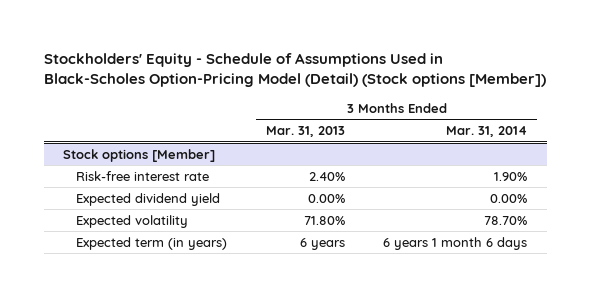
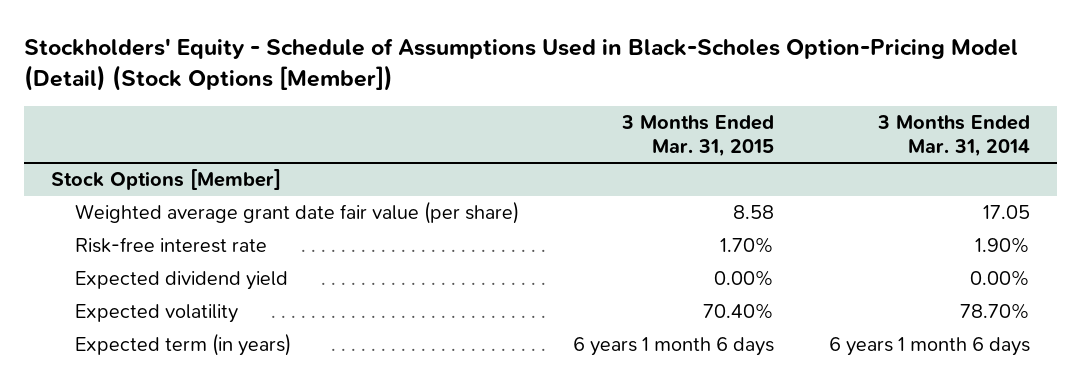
- Stockholders' Equity - Schedule of Assumptions Used in Black-Scholes Option-Pricing Model (Detail) (Stock options [Member])
+ Stockholders' Equity - Schedule of Assumptions Used in Black-Scholes Option-Pricing Model (Detail) (Stock Options [Member])
- | 3 Months Ended Mar. 31, 2013 | 3 Months Ended Mar. 31, 2014
+ | 3 Months Ended Mar. 31, 2015 | 3 Months Ended Mar. 31, 2014
- Stock options [Member]
+ Stock Options [Member]
+ Weighted average grant date fair value (per share) | 8.58 | 17.05

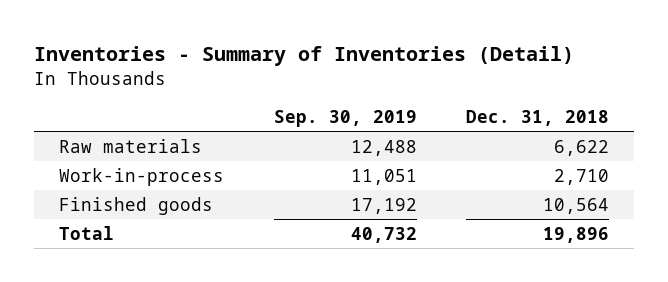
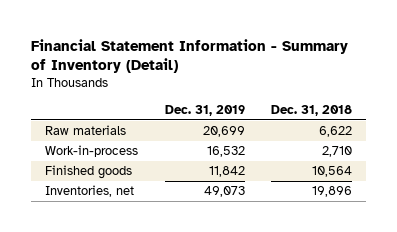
- Inventories - Summary of Inventories (Detail)
+ Financial Statement Information - Summary of Inventory (Detail)
- | Sep. 30, 2019 | Dec. 31, 2018
+ | Dec. 31, 2019 | Dec. 31, 2018
- Total | 40,732 | 19,896
+ Inventories, net | 49,073 | 19,896

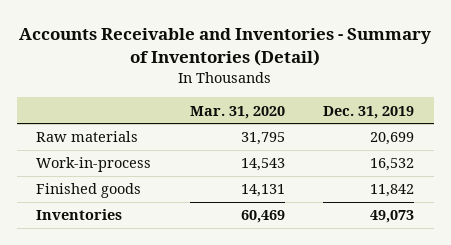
- Financial Statement Information - Summary of Inventory (Detail)
+ Accounts Receivable and Inventories - Summary of Inventories (Detail)
- | Dec. 31, 2019 | Dec. 31, 2018
+ | Mar. 31, 2020 | Dec. 31, 2019
- Inventories, net | 49,073 | 19,896
+ Inventories | 60,469 | 49,073

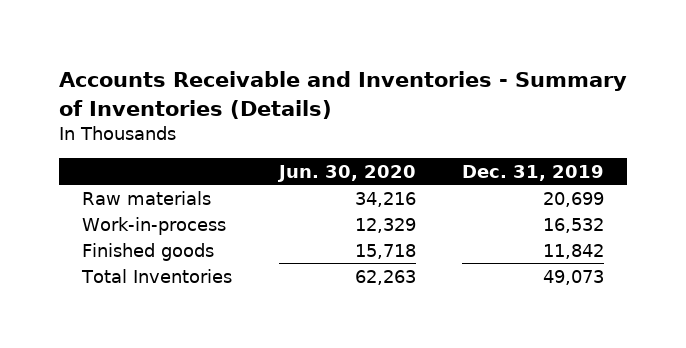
- Accounts Receivable and Inventories - Summary of Inventories (Detail)
+ Accounts Receivable and Inventories - Summary of Inventories (Details)
- | Mar. 31, 2020 | Dec. 31, 2019
+ | Jun. 30, 2020 | Dec. 31, 2019
- Inventories | 60,469 | 49,073
+ Total Inventories | 62,263 | 49,073

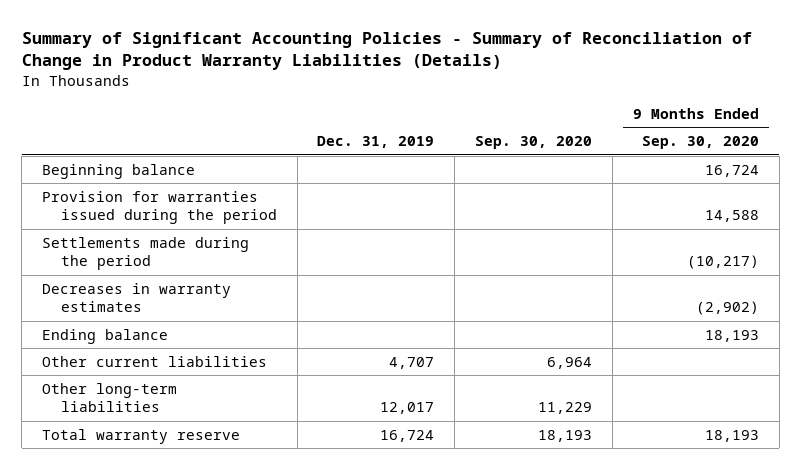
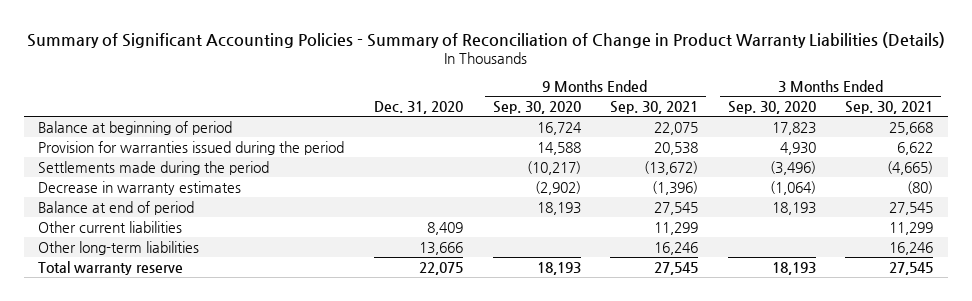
- | Dec. 31, 2019 | Sep. 30, 2020 | 9 Months Ended Sep. 30, 2020
+ | Dec. 31, 2020 | 9 Months Ended Sep. 30, 2020 | 9 Months Ended Sep. 30, 2021 | 3 Months Ended Sep. 30, 2020 | 3 Months Ended Sep. 30, 2021
- Beginning balance | | | 16,724
+ Balance at beginning of period | | 16,724 | 22,075 | 17,823 | 25,668
- Decreases in warranty estimates | | | (2,902)
- Ending balance | | | 18,193
+ Decrease in warranty estimates | | (2,902) | (1,396) | (1,064) | (80)
+ Balance at end of period | | 18,193 | 27,545 | 18,193 | 27,545

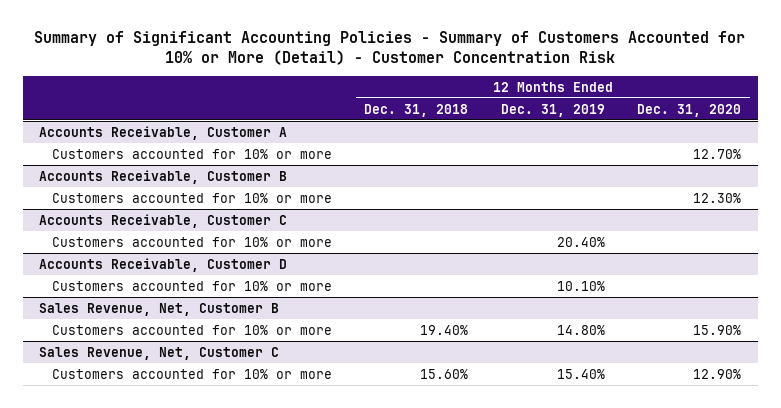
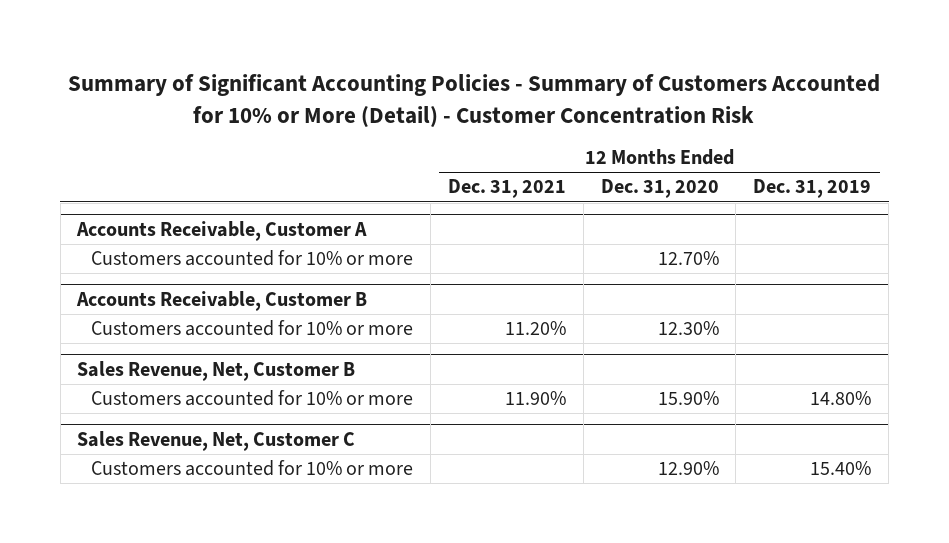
- | 12 Months Ended Dec. 31, 2018 | 12 Months Ended Dec. 31, 2019 | 12 Months Ended Dec. 31, 2020
+ | 12 Months Ended Dec. 31, 2021 | 12 Months Ended Dec. 31, 2020 | 12 Months Ended Dec. 31, 2019
- Accounts Receivable, Customer C
- Customers accounted for 10% or more | | 20.40% |
- Accounts Receivable, Customer D
- Customers accounted for 10% or more | | 10.10% |

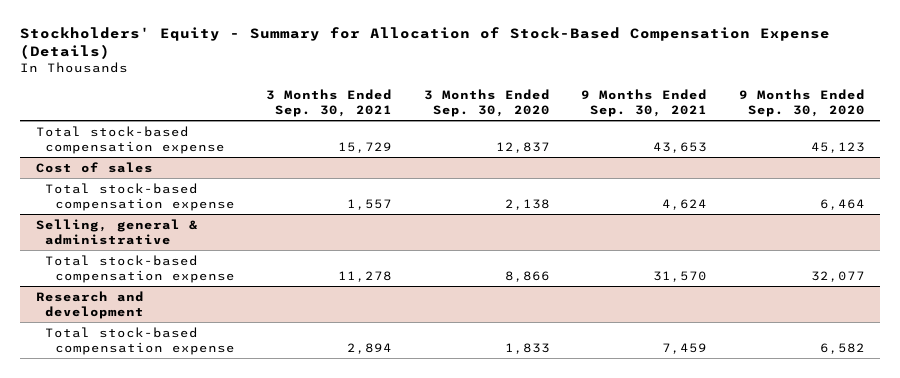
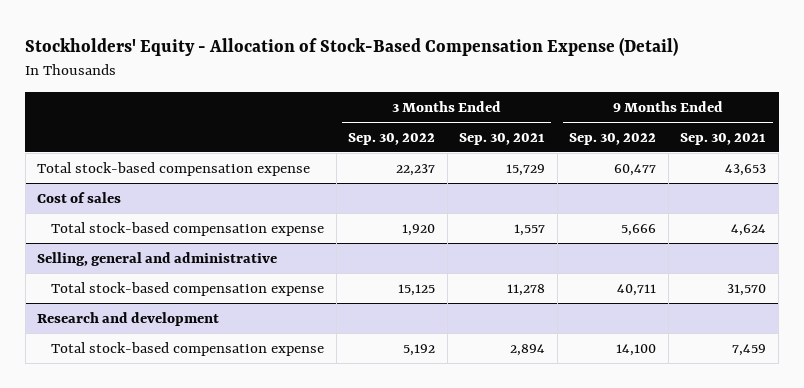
- Stockholders' Equity - Summary for Allocation of Stock-Based Compensation Expense (Details)
+ Stockholders' Equity - Allocation of Stock-Based Compensation Expense (Detail)
- | 3 Months Ended Sep. 30, 2021 | 3 Months Ended Sep. 30, 2020 | 9 Months Ended Sep. 30, 2021 | 9 Months Ended Sep. 30, 2020
+ | 3 Months Ended Sep. 30, 2022 | 3 Months Ended Sep. 30, 2021 | 9 Months Ended Sep. 30, 2022 | 9 Months Ended Sep. 30, 2021
- Selling, general & administrative
+ Selling, general and administrative

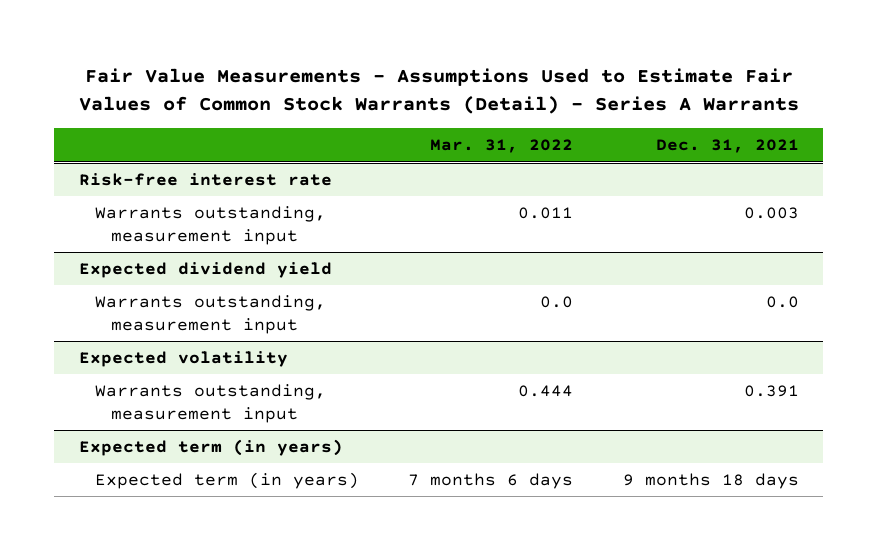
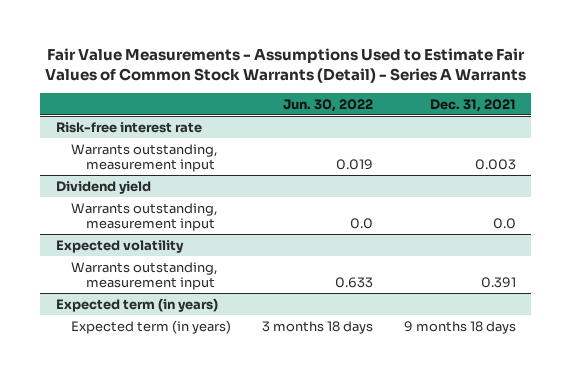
- | Mar. 31, 2022 | Dec. 31, 2021
+ | Jun. 30, 2022 | Dec. 31, 2021
- Expected dividend yield
+ Dividend yield

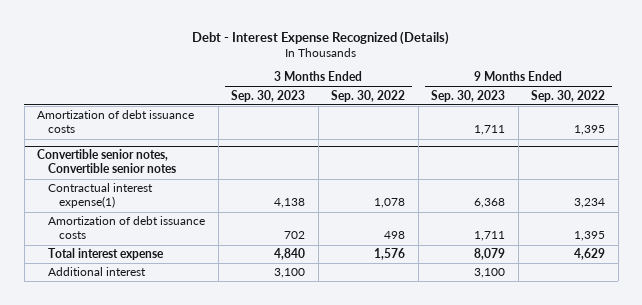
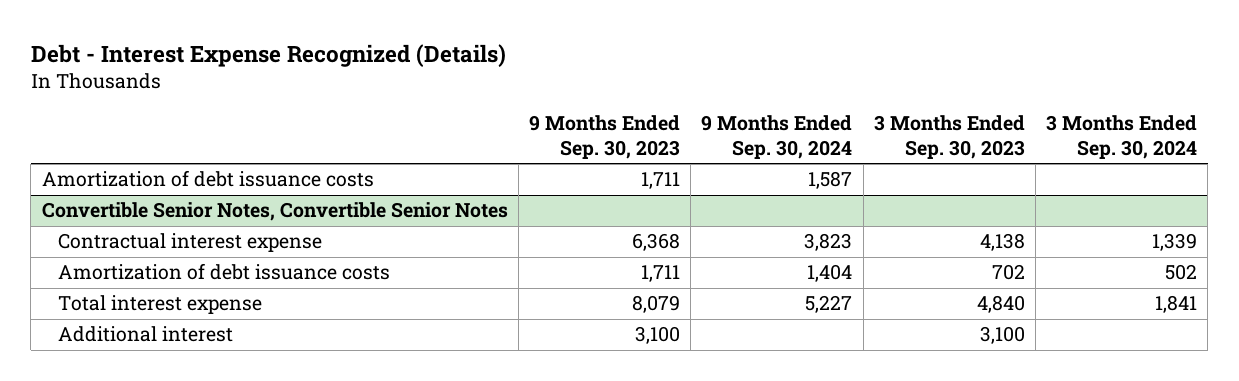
- | 3 Months Ended Sep. 30, 2023 | 3 Months Ended Sep. 30, 2022 | 9 Months Ended Sep. 30, 2023 | 9 Months Ended Sep. 30, 2022
+ | 9 Months Ended Sep. 30, 2023 | 9 Months Ended Sep. 30, 2024 | 3 Months Ended Sep. 30, 2023 | 3 Months Ended Sep. 30, 2024
- Convertible senior notes, Convertible senior notes
- Contractual interest expense(1) | 4,138 | 1,078 | 6,368 | 3,234
+ Convertible Senior Notes, Convertible Senior Notes
+ Contractual interest expense | 6,368 | 3,823 | 4,138 | 1,339

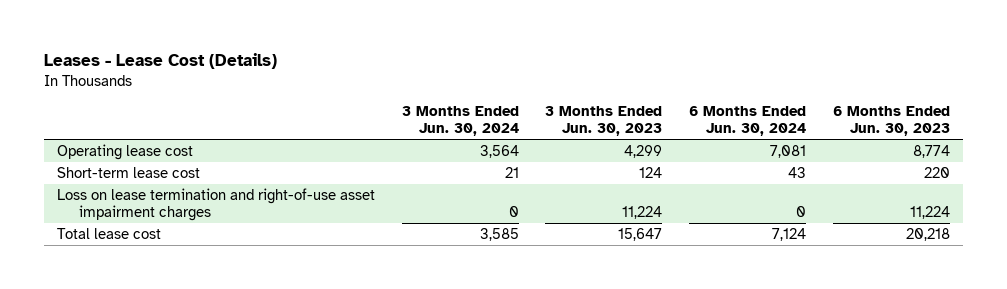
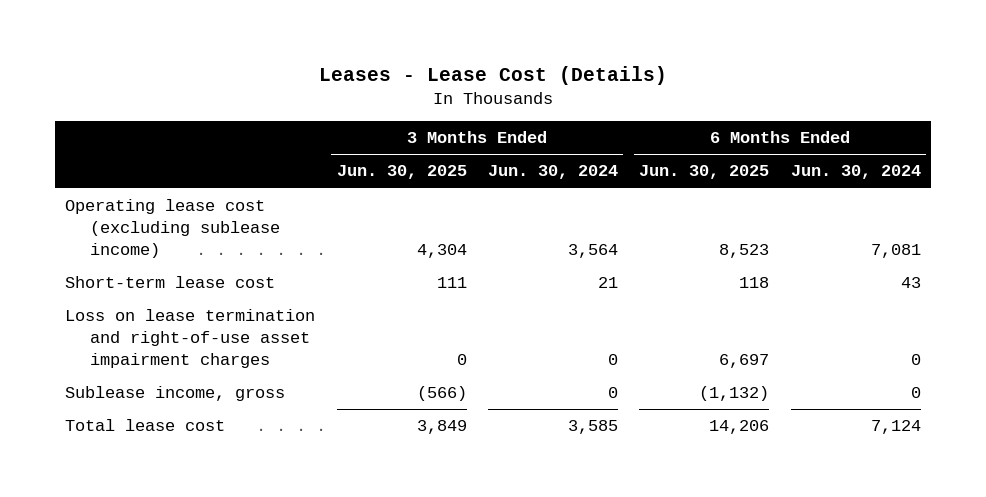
- | 3 Months Ended Jun. 30, 2024 | 3 Months Ended Jun. 30, 2023 | 6 Months Ended Jun. 30, 2024 | 6 Months Ended Jun. 30, 2023
+ | 3 Months Ended Jun. 30, 2025 | 3 Months Ended Jun. 30, 2024 | 6 Months Ended Jun. 30, 2025 | 6 Months Ended Jun. 30, 2024
- Operating lease cost | 3,564 | 4,299 | 7,081 | 8,774
+ Operating lease cost (excluding sublease income) | 4,304 | 3,564 | 8,523 | 7,081
+ Sublease income, gross | (566) | 0 | (1,132) | 0

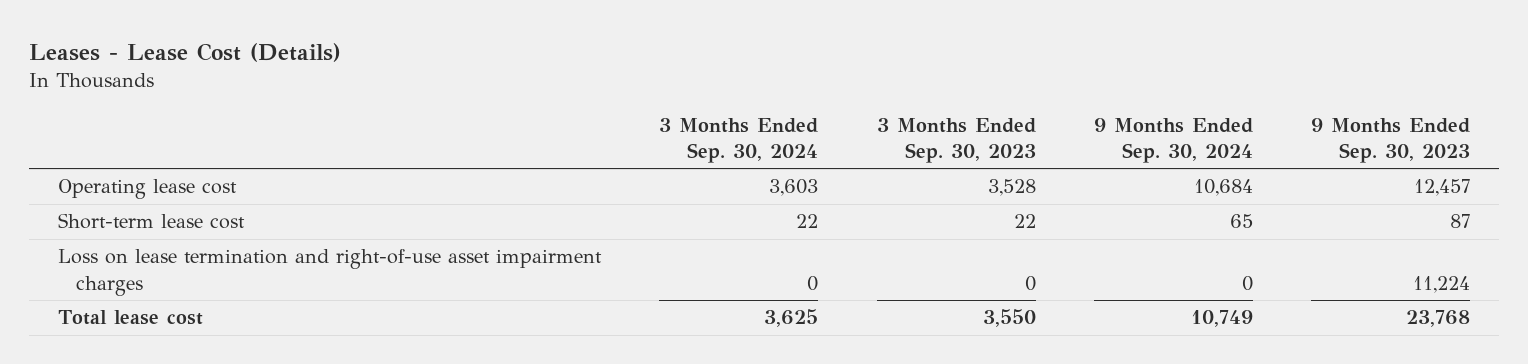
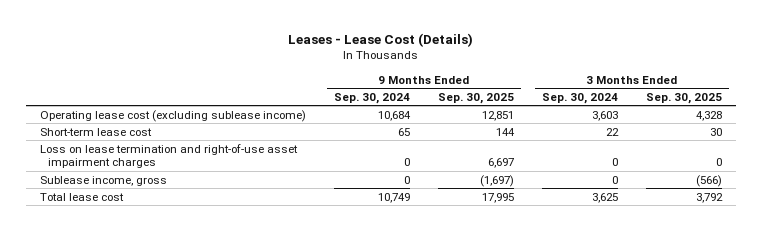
- | 3 Months Ended Sep. 30, 2024 | 3 Months Ended Sep. 30, 2023 | 9 Months Ended Sep. 30, 2024 | 9 Months Ended Sep. 30, 2023
+ | 9 Months Ended Sep. 30, 2024 | 9 Months Ended Sep. 30, 2025 | 3 Months Ended Sep. 30, 2024 | 3 Months Ended Sep. 30, 2025
- Operating lease cost | 3,603 | 3,528 | 10,684 | 12,457
+ Operating lease cost (excluding sublease income) | 10,684 | 12,851 | 3,603 | 4,328
+ Sublease income, gross | 0 | (1,697) | 0 | (566)

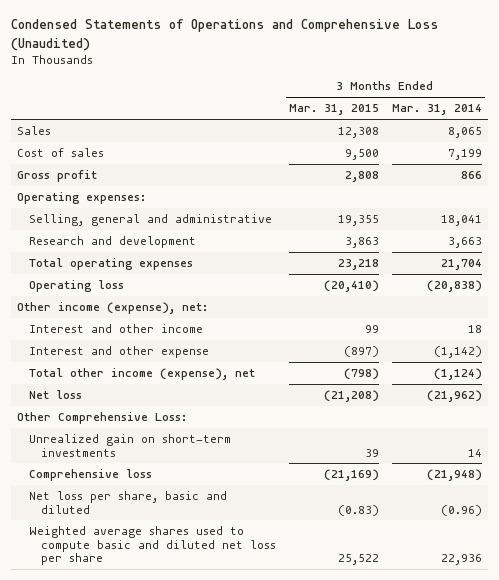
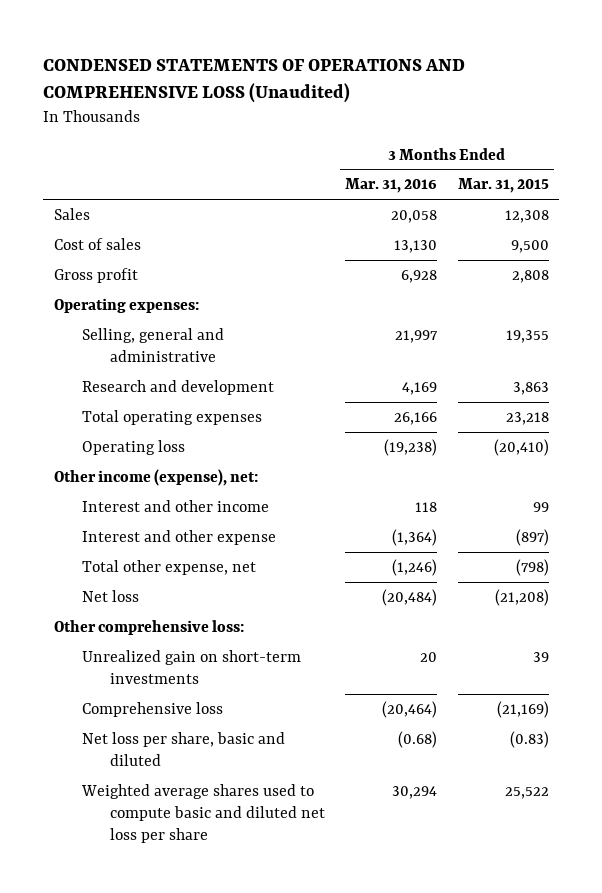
- Condensed Statements of Operations and Comprehensive Loss (Unaudited)
+ CONDENSED STATEMENTS OF OPERATIONS AND COMPREHENSIVE LOSS (Unaudited)
- | 3 Months Ended Mar. 31, 2015 | 3 Months Ended Mar. 31, 2014
+ | 3 Months Ended Mar. 31, 2016 | 3 Months Ended Mar. 31, 2015
- Total other income (expense), net | (798) | (1,124)
+ Total other expense, net | (1,246) | (798)
- Other Comprehensive Loss:
+ Other comprehensive loss:

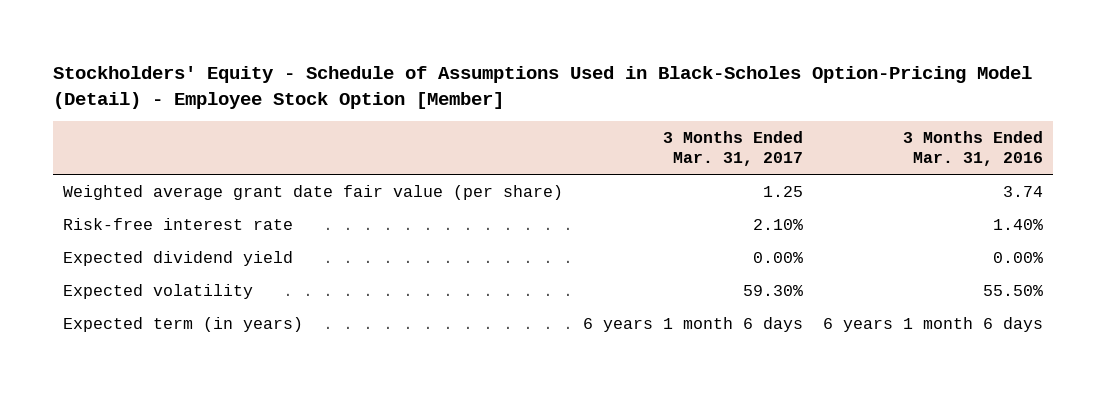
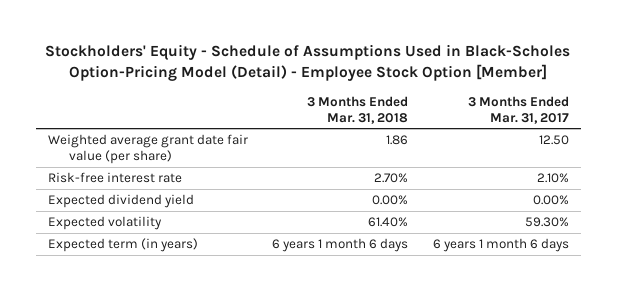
- | 3 Months Ended Mar. 31, 2017 | 3 Months Ended Mar. 31, 2016
+ | 3 Months Ended Mar. 31, 2018 | 3 Months Ended Mar. 31, 2017
- Weighted average grant date fair value (per share) | 1.25 | 3.74
+ Weighted average grant date fair value (per share) | 1.86 | 12.50

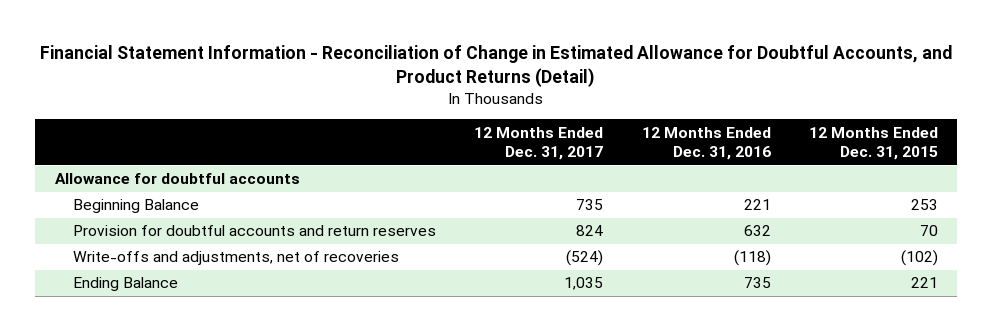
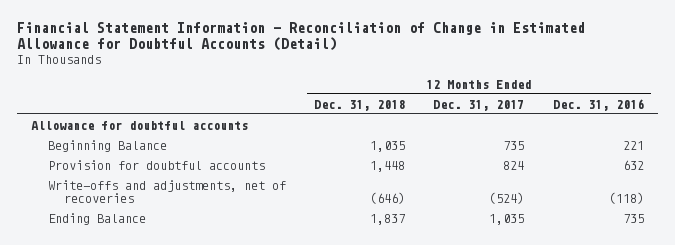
- Financial Statement Information - Reconciliation of Change in Estimated Allowance for Doubtful Accounts, and Product Returns (Detail)
+ Financial Statement Information - Reconciliation of Change in Estimated Allowance for Doubtful Accounts (Detail)
- | 12 Months Ended Dec. 31, 2017 | 12 Months Ended Dec. 31, 2016 | 12 Months Ended Dec. 31, 2015
+ | 12 Months Ended Dec. 31, 2018 | 12 Months Ended Dec. 31, 2017 | 12 Months Ended Dec. 31, 2016
- Provision for doubtful accounts and return reserves | 824 | 632 | 70
+ Provision for doubtful accounts | 1,448 | 824 | 632

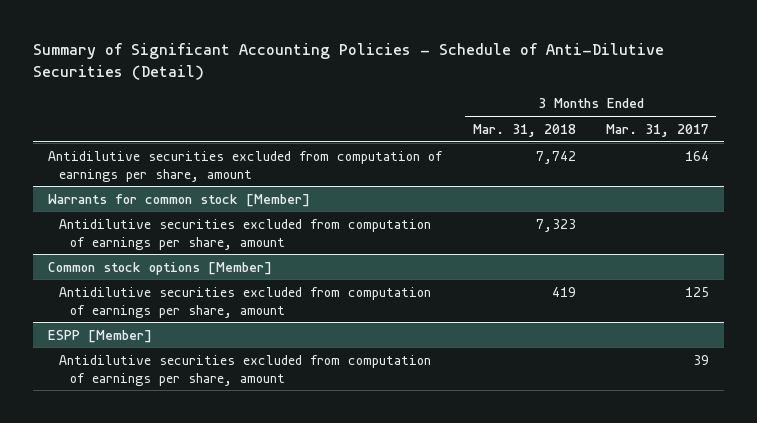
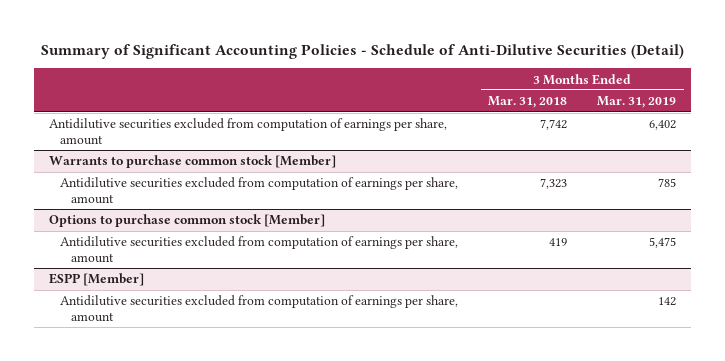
- | 3 Months Ended Mar. 31, 2018 | 3 Months Ended Mar. 31, 2017
+ | 3 Months Ended Mar. 31, 2018 | 3 Months Ended Mar. 31, 2019
- Warrants for common stock [Member]
+ Warrants to purchase common stock [Member]
- Common stock options [Member]
+ Options to purchase common stock [Member]

